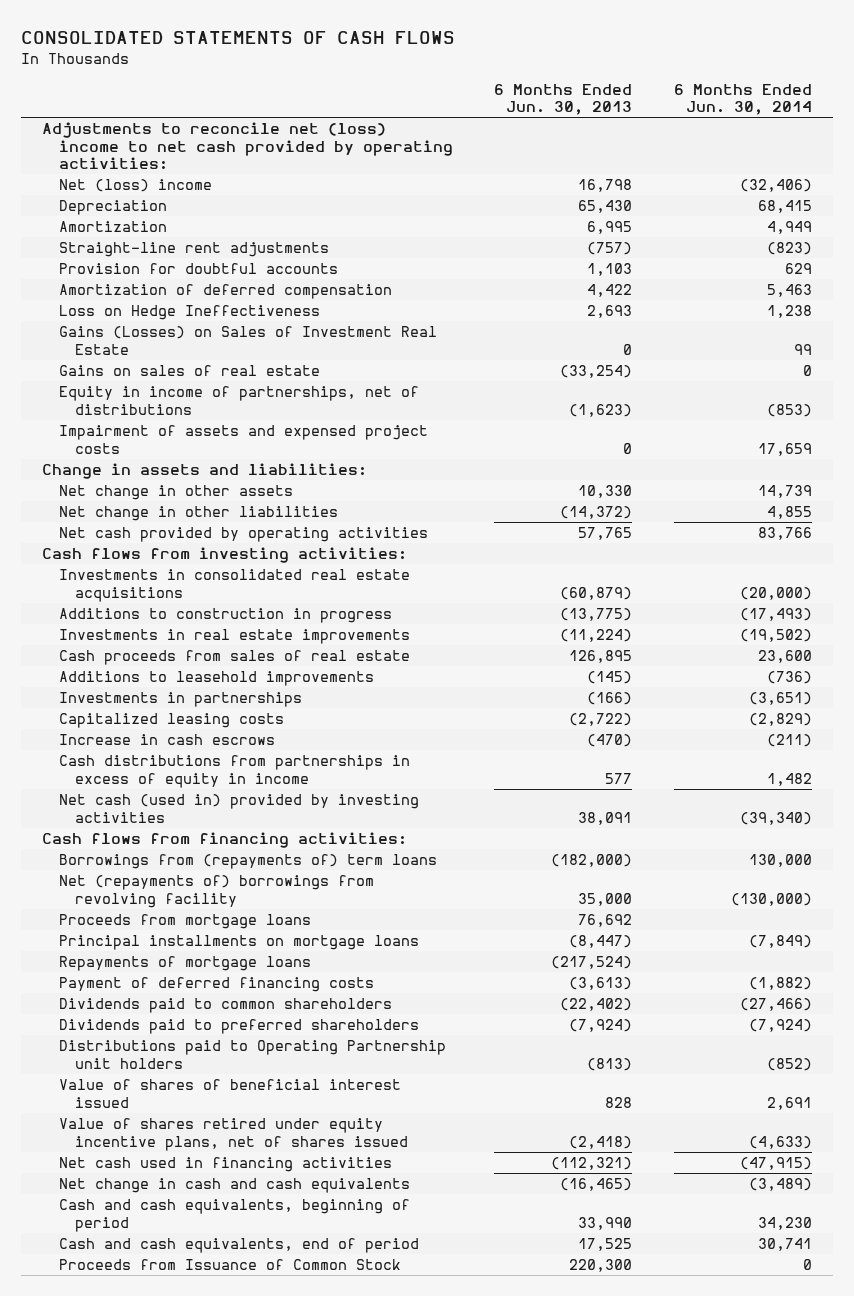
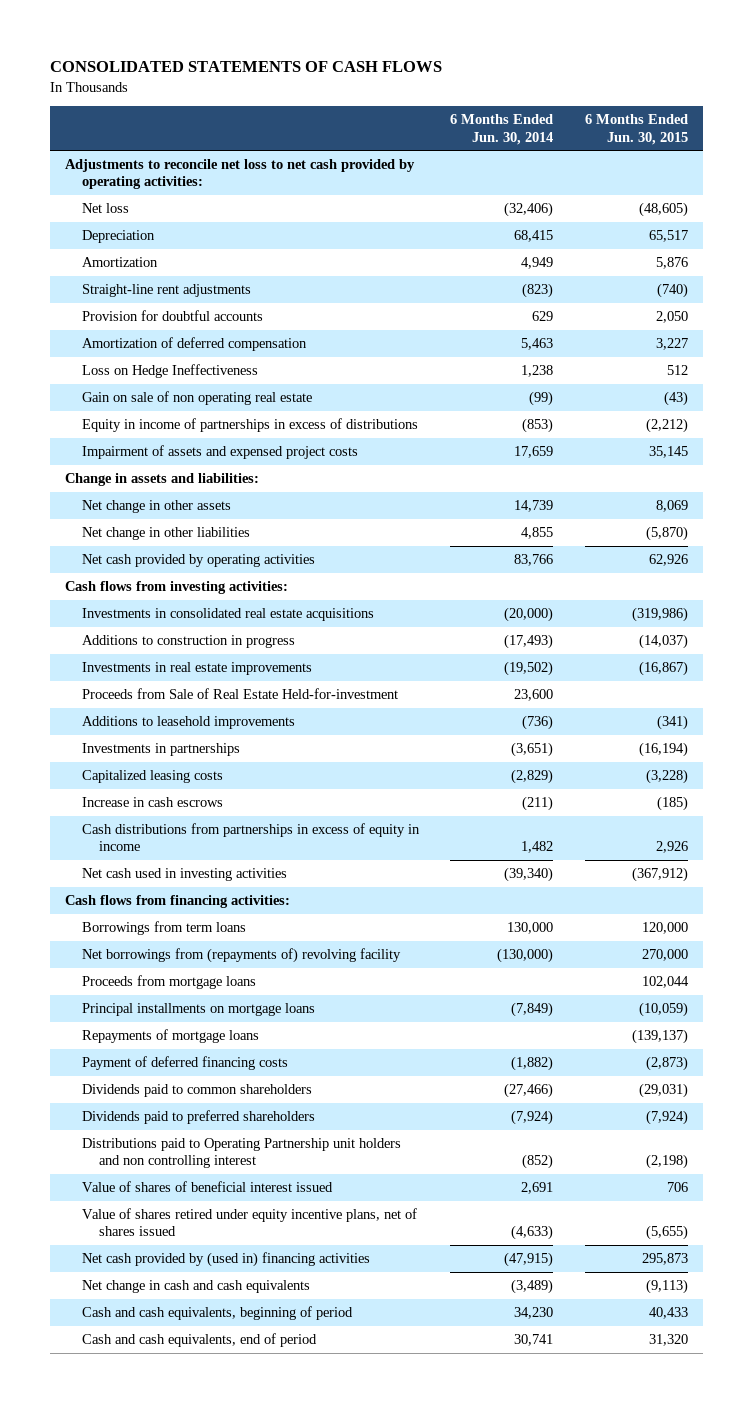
- | 6 Months Ended Jun. 30, 2013 | 6 Months Ended Jun. 30, 2014
+ | 6 Months Ended Jun. 30, 2014 | 6 Months Ended Jun. 30, 2015
- Adjustments to reconcile net (loss) income to net cash provided by operating activities:
- Net (loss) income | 16,798 | (32,406)
+ Adjustments to reconcile net loss to net cash provided by operating activities:
+ Net loss | (32,406) | (48,605)
- Gains (Losses) on Sales of Investment Real Estate | 0 | 99
- Gains on sales of real estate | (33,254) | 0
- Equity in income of partnerships, net of distributions | (1,623) | (853)
+ Gain on sale of non operating real estate | (99) | (43)
+ Equity in income of partnerships in excess of distributions | (853) | (2,212)
- Cash proceeds from sales of real estate | 126,895 | 23,600
+ Proceeds from Sale of Real Estate Held-for-investment | 23,600 |
- Net cash (used in) provided by investing activities | 38,091 | (39,340)
+ Net cash used in investing activities | (39,340) | (367,912)
- Borrowings from (repayments of) term loans | (182,000) | 130,000
- Net (repayments of) borrowings from revolving facility | 35,000 | (130,000)
+ Borrowings from term loans | 130,000 | 120,000
+ Net borrowings from (repayments of) revolving facility | (130,000) | 270,000
- Distributions paid to Operating Partnership unit holders | (813) | (852)
+ Distributions paid to Operating Partnership unit holders and non controlling interest | (852) | (2,198)
- Net cash used in financing activities | (112,321) | (47,915)
+ Net cash provided by (used in) financing activities | (47,915) | 295,873
- Proceeds from Issuance of Common Stock | 220,300 | 0

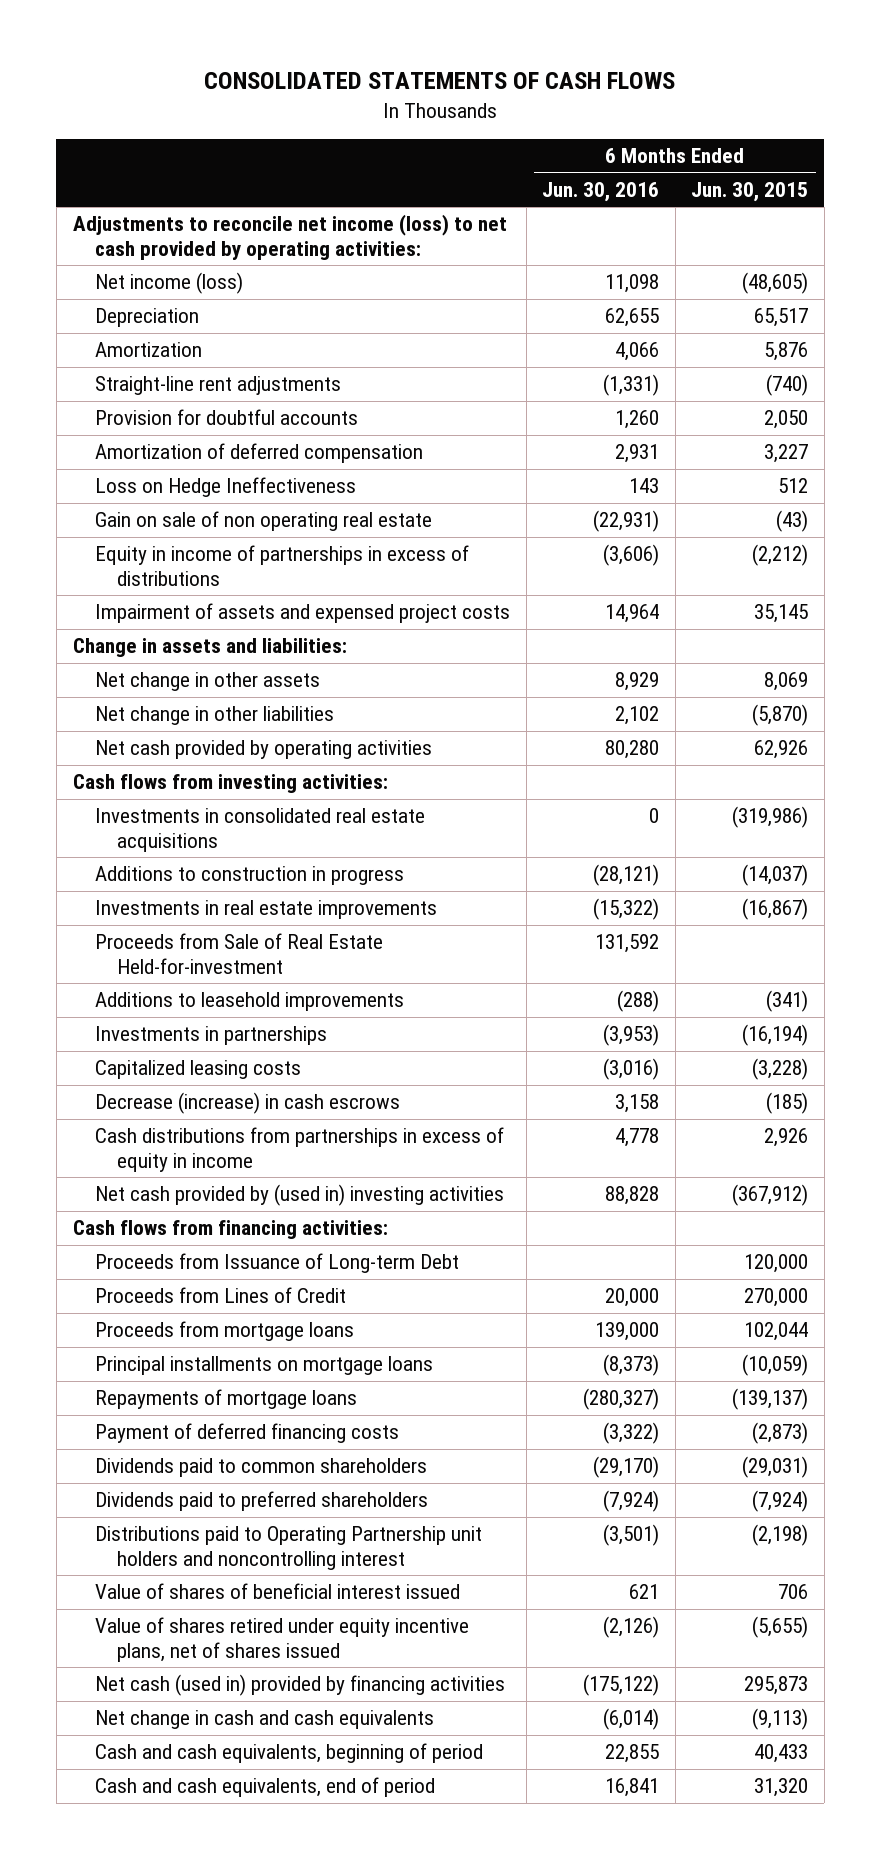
- | 6 Months Ended Jun. 30, 2014 | 6 Months Ended Jun. 30, 2015
+ | 6 Months Ended Jun. 30, 2016 | 6 Months Ended Jun. 30, 2015
- Adjustments to reconcile net loss to net cash provided by operating activities:
- Net loss | (32,406) | (48,605)
+ Adjustments to reconcile net income (loss) to net cash provided by operating activities:
+ Net income (loss) | 11,098 | (48,605)
- Increase in cash escrows | (211) | (185)
+ Decrease (increase) in cash escrows | 3,158 | (185)
- Net cash used in investing activities | (39,340) | (367,912)
+ Net cash provided by (used in) investing activities | 88,828 | (367,912)
- Borrowings from term loans | 130,000 | 120,000
- Net borrowings from (repayments of) revolving facility | (130,000) | 270,000
+ Proceeds from Issuance of Long-term Debt | | 120,000
+ Proceeds from Lines of Credit | 20,000 | 270,000
- Distributions paid to Operating Partnership unit holders and non controlling interest | (852) | (2,198)
+ Distributions paid to Operating Partnership unit holders and noncontrolling interest | (3,501) | (2,198)
- Net cash provided by (used in) financing activities | (47,915) | 295,873
+ Net cash (used in) provided by financing activities | (175,122) | 295,873

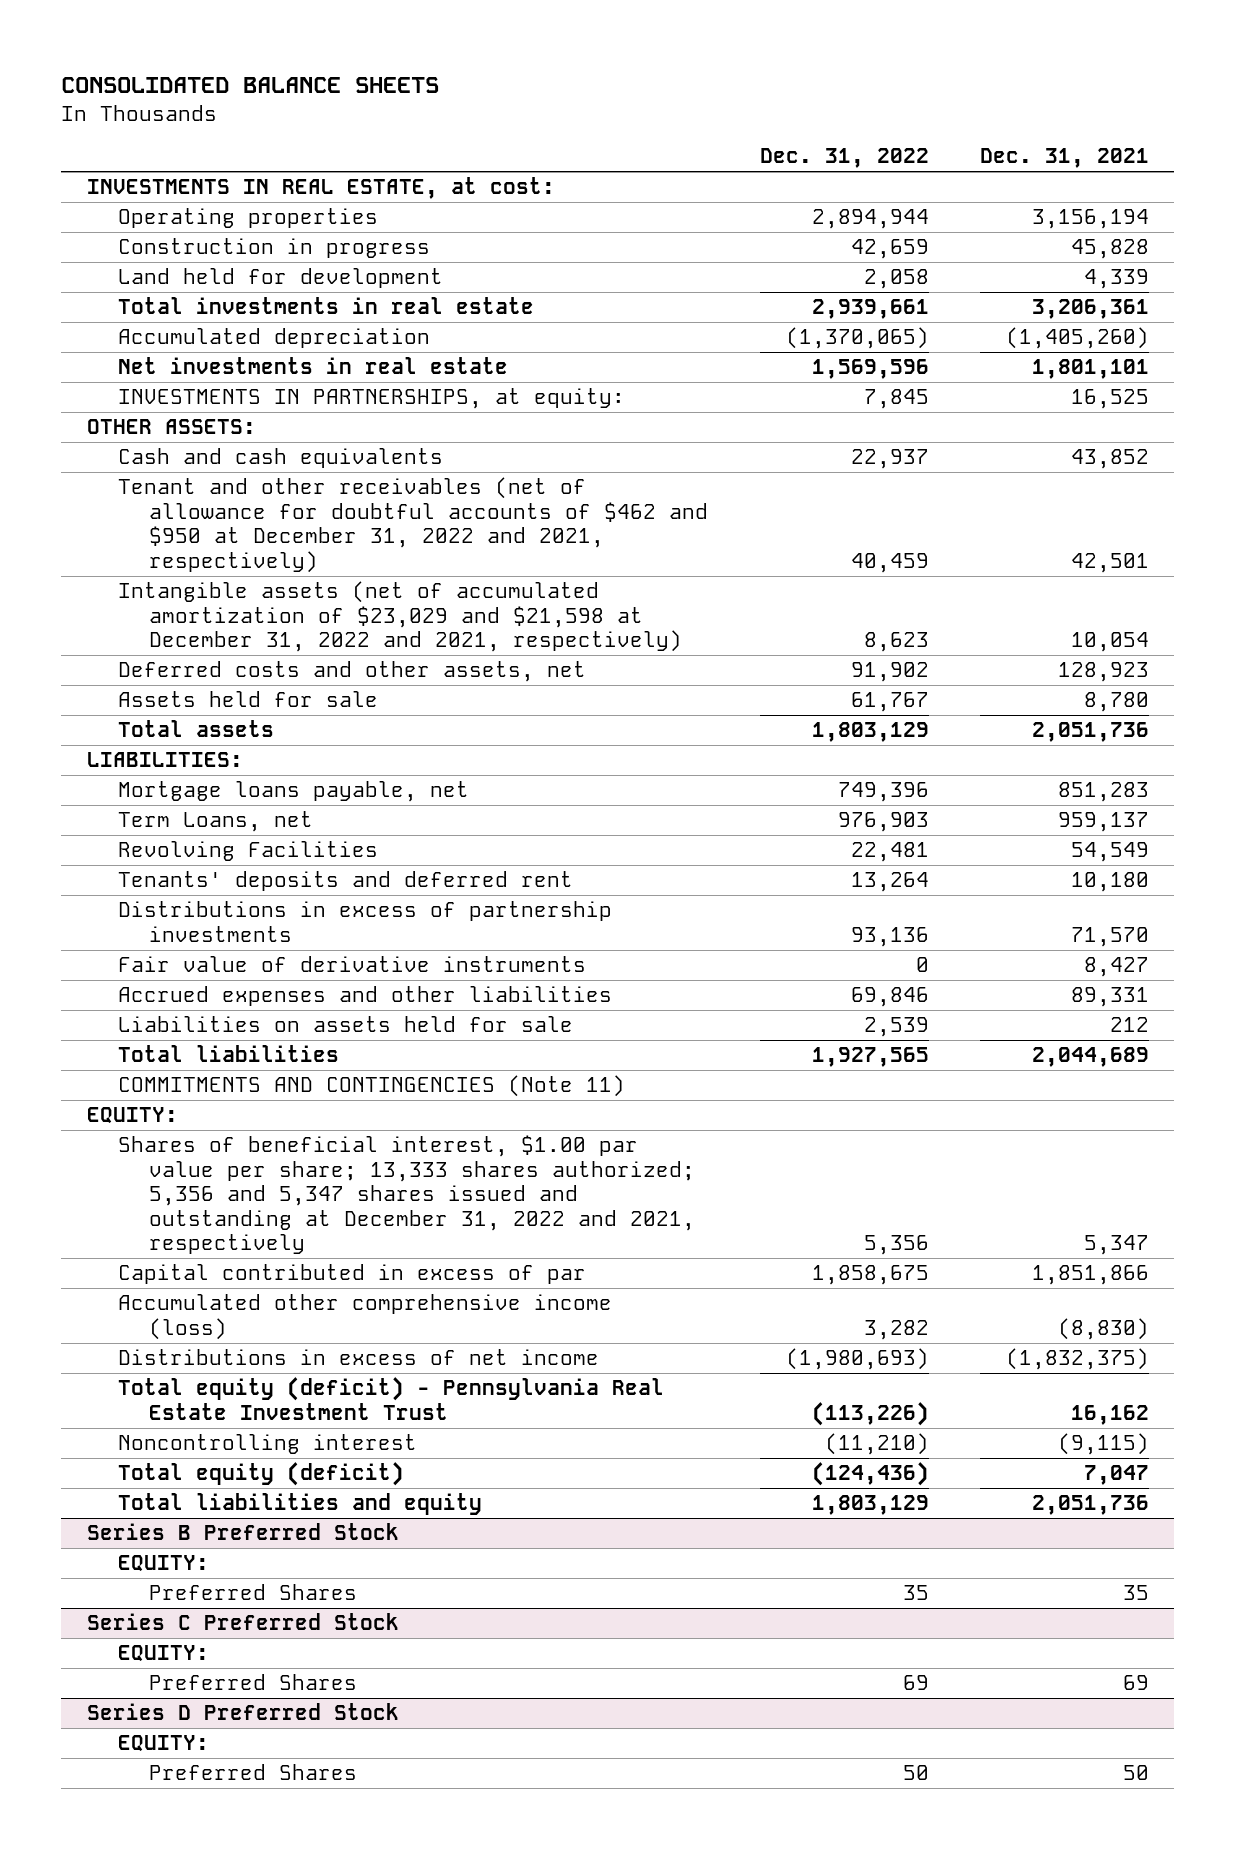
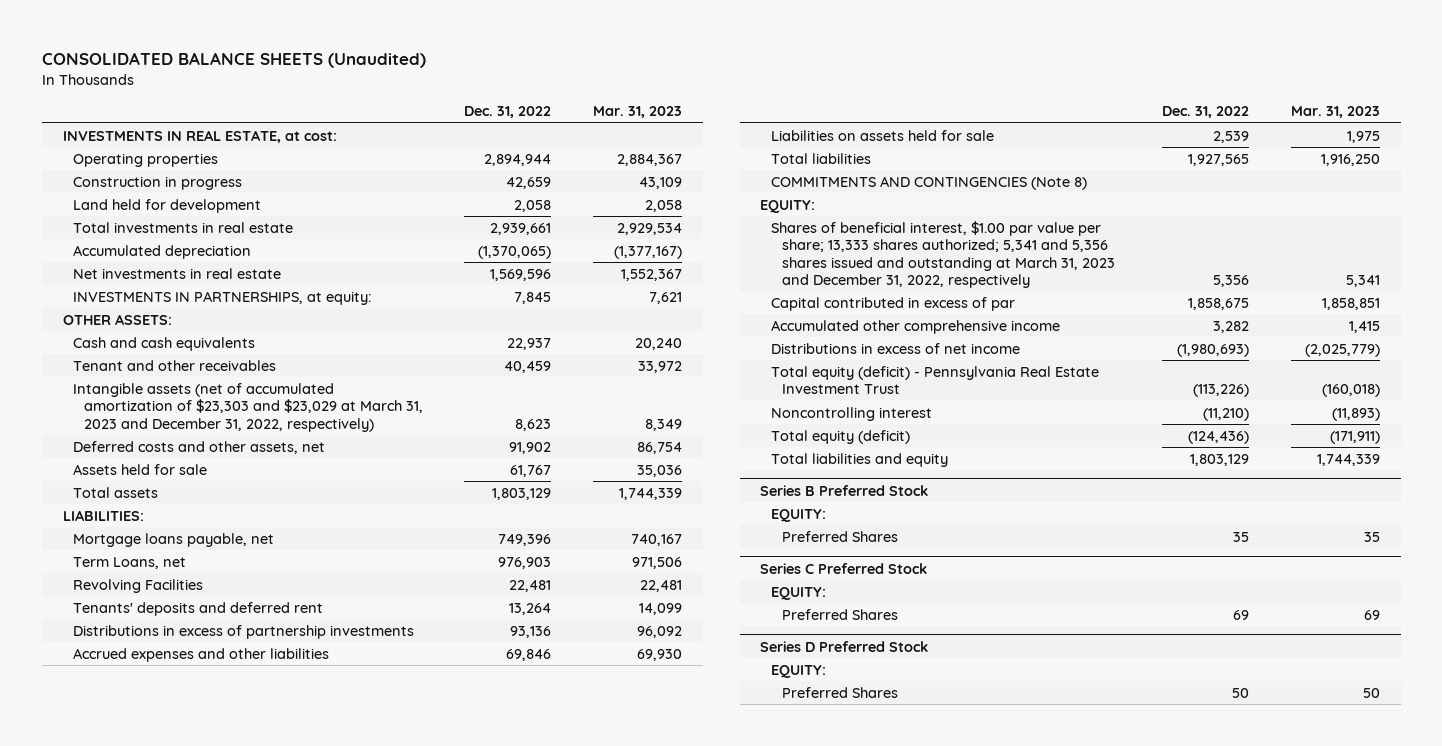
- CONSOLIDATED BALANCE SHEETS
+ CONSOLIDATED BALANCE SHEETS (Unaudited)
- | Dec. 31, 2022 | Dec. 31, 2021
+ | Dec. 31, 2022 | Mar. 31, 2023
- Tenant and other receivables (net of allowance for doubtful accounts of $462 and $950 at December 31, 2022 and 2021, respectively) | 40,459 | 42,501
- Intangible assets (net of accumulated amortization of $23,029 and $21,598 at December 31, 2022 and 2021, respectively) | 8,623 | 10,054
+ Tenant and other receivables | 40,459 | 33,972
+ Intangible assets (net of accumulated amortization of $23,303 and $23,029 at March 31, 2023 and December 31, 2022, respectively) | 8,623 | 8,349
- Fair value of derivative instruments | 0 | 8,427
- COMMITMENTS AND CONTINGENCIES (Note 11)
+ COMMITMENTS AND CONTINGENCIES (Note 8)
- Shares of beneficial interest, $1.00 par value per share; 13,333 shares authorized; 5,356 and 5,347 shares issued and outstanding at December 31, 2022 and 2021, respectively | 5,356 | 5,347
+ Shares of beneficial interest, $1.00 par value per share; 13,333 shares authorized; 5,341 and 5,356 shares issued and outstanding at March 31, 2023 and December 31, 2022, respectively | 5,356 | 5,341
- Accumulated other comprehensive income (loss) | 3,282 | (8,830)
+ Accumulated other comprehensive income | 3,282 | 1,415

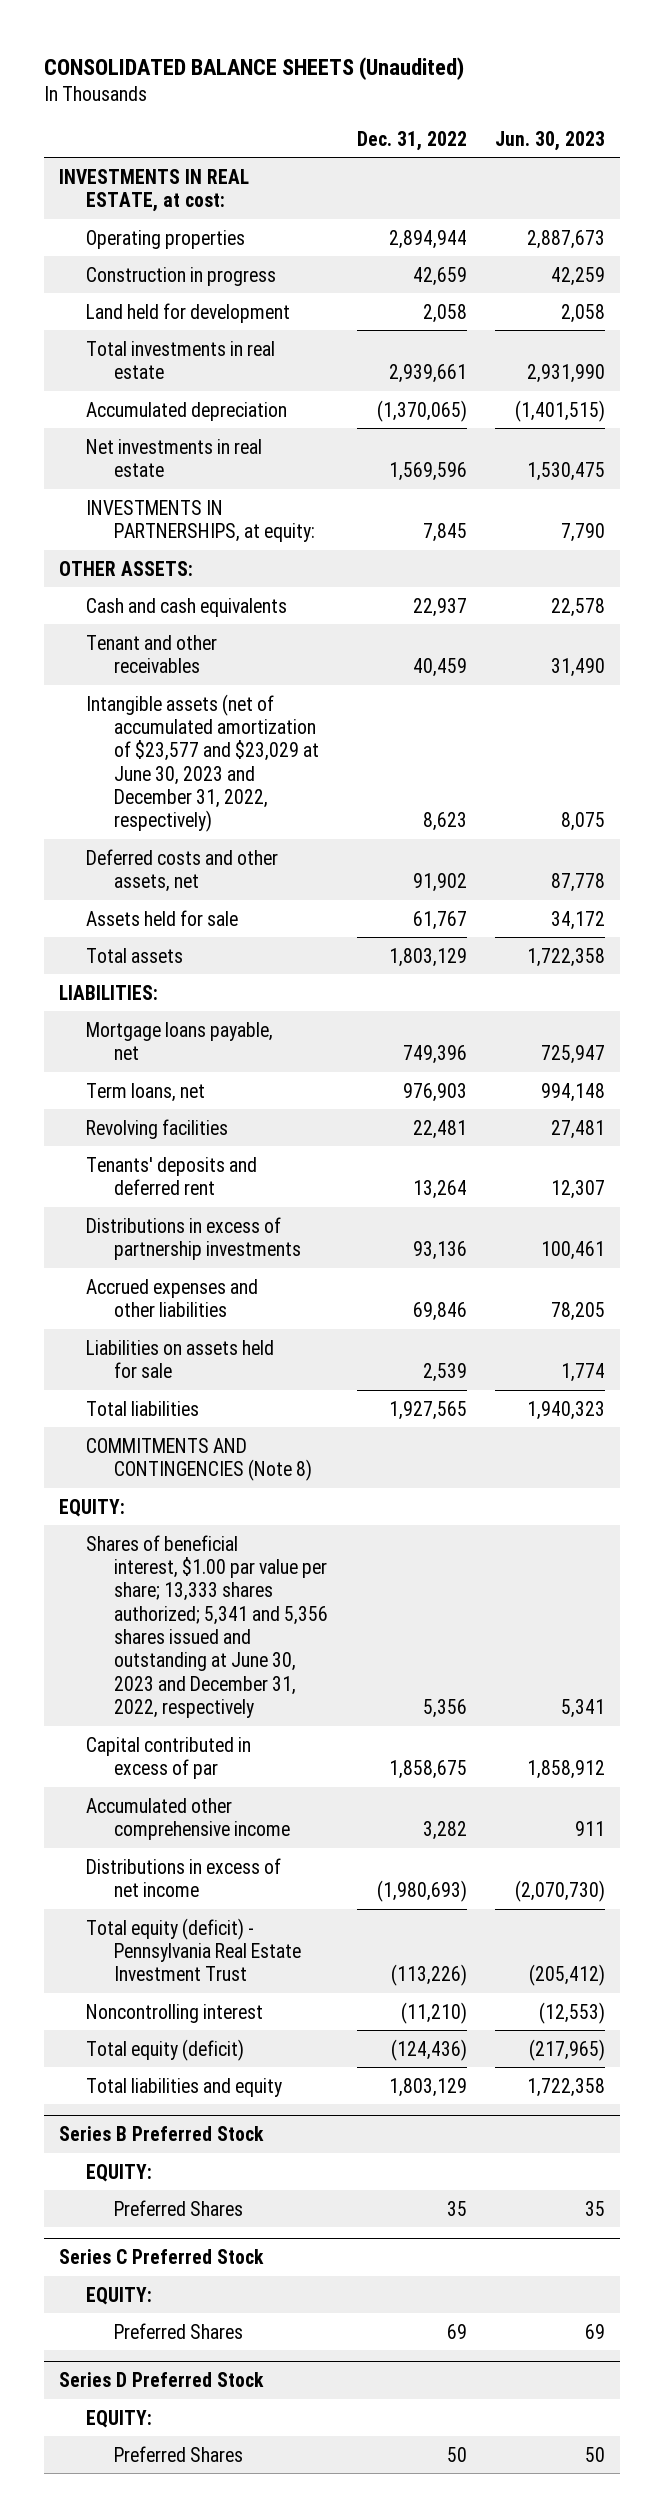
- | Dec. 31, 2022 | Mar. 31, 2023
+ | Dec. 31, 2022 | Jun. 30, 2023
- Intangible assets (net of accumulated amortization of $23,303 and $23,029 at March 31, 2023 and December 31, 2022, respectively) | 8,623 | 8,349
+ Intangible assets (net of accumulated amortization of $23,577 and $23,029 at June 30, 2023 and December 31, 2022, respectively) | 8,623 | 8,075
- Term Loans, net | 976,903 | 971,506
- Revolving Facilities | 22,481 | 22,481
+ Term loans, net | 976,903 | 994,148
+ Revolving facilities | 22,481 | 27,481
- Shares of beneficial interest, $1.00 par value per share; 13,333 shares authorized; 5,341 and 5,356 shares issued and outstanding at March 31, 2023 and December 31, 2022, respectively | 5,356 | 5,341
+ Shares of beneficial interest, $1.00 par value per share; 13,333 shares authorized; 5,341 and 5,356 shares issued and outstanding at June 30, 2023 and December 31, 2022, respectively | 5,356 | 5,341

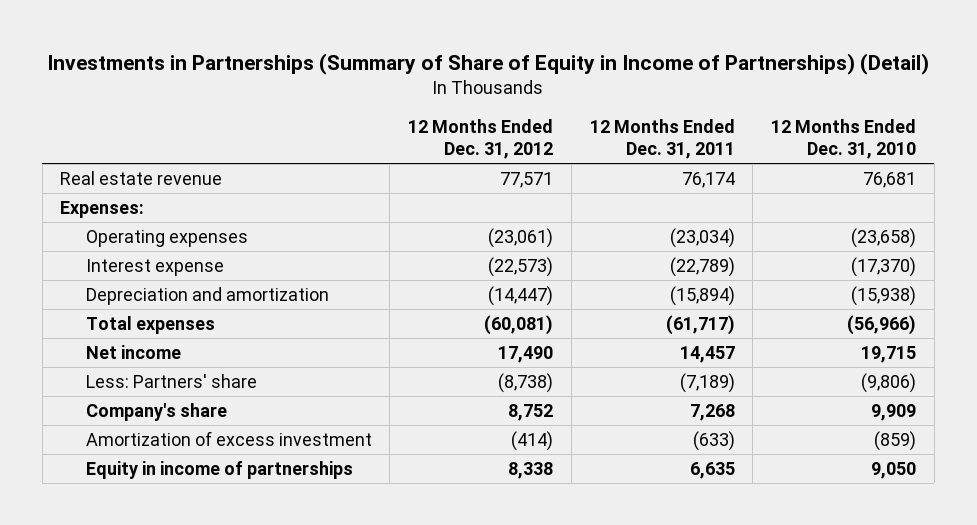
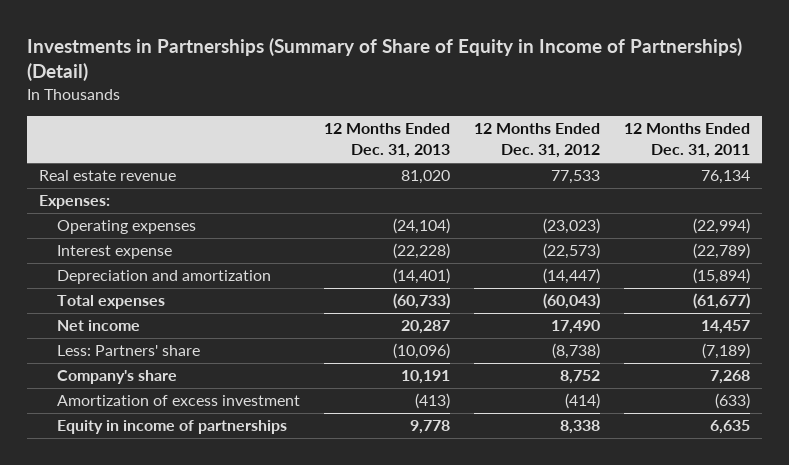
- | 12 Months Ended Dec. 31, 2012 | 12 Months Ended Dec. 31, 2011 | 12 Months Ended Dec. 31, 2010
+ | 12 Months Ended Dec. 31, 2013 | 12 Months Ended Dec. 31, 2012 | 12 Months Ended Dec. 31, 2011
- Real estate revenue | 77,571 | 76,174 | 76,681
+ Real estate revenue | 81,020 | 77,533 | 76,134
- Operating expenses | (23,061) | (23,034) | (23,658)
+ Operating expenses | (24,104) | (23,023) | (22,994)
- Total expenses | (60,081) | (61,717) | (56,966)
+ Total expenses | (60,733) | (60,043) | (61,677)

